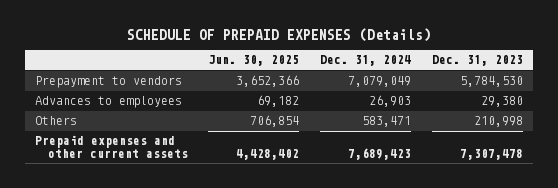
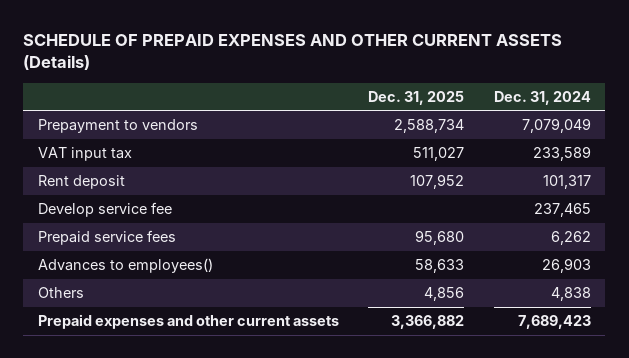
- SCHEDULE OF PREPAID EXPENSES (Details)
+ SCHEDULE OF PREPAID EXPENSES AND OTHER CURRENT ASSETS (Details)
- | Jun. 30, 2025 | Dec. 31, 2024 | Dec. 31, 2023
+ | Dec. 31, 2025 | Dec. 31, 2024
- Advances to employees | 69,182 | 26,903 | 29,380
- Others | 706,854 | 583,471 | 210,998
+ VAT input tax | 511,027 | 233,589
+ Rent deposit | 107,952 | 101,317
+ Develop service fee | | 237,465
+ Prepaid service fees | 95,680 | 6,262
+ Advances to employees() | 58,633 | 26,903
+ Others | 4,856 | 4,838

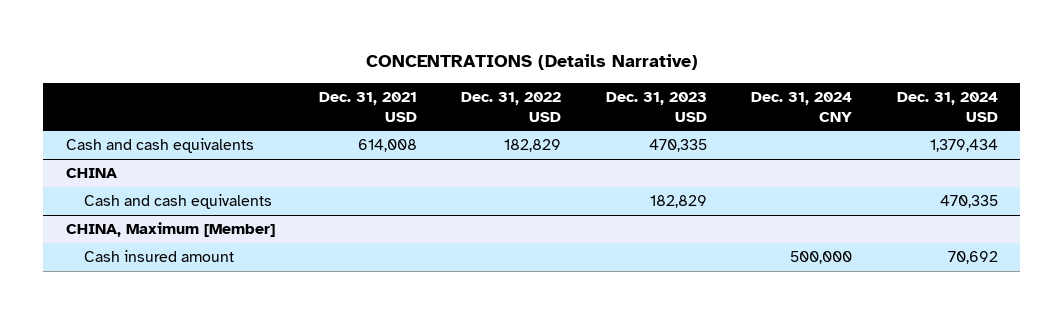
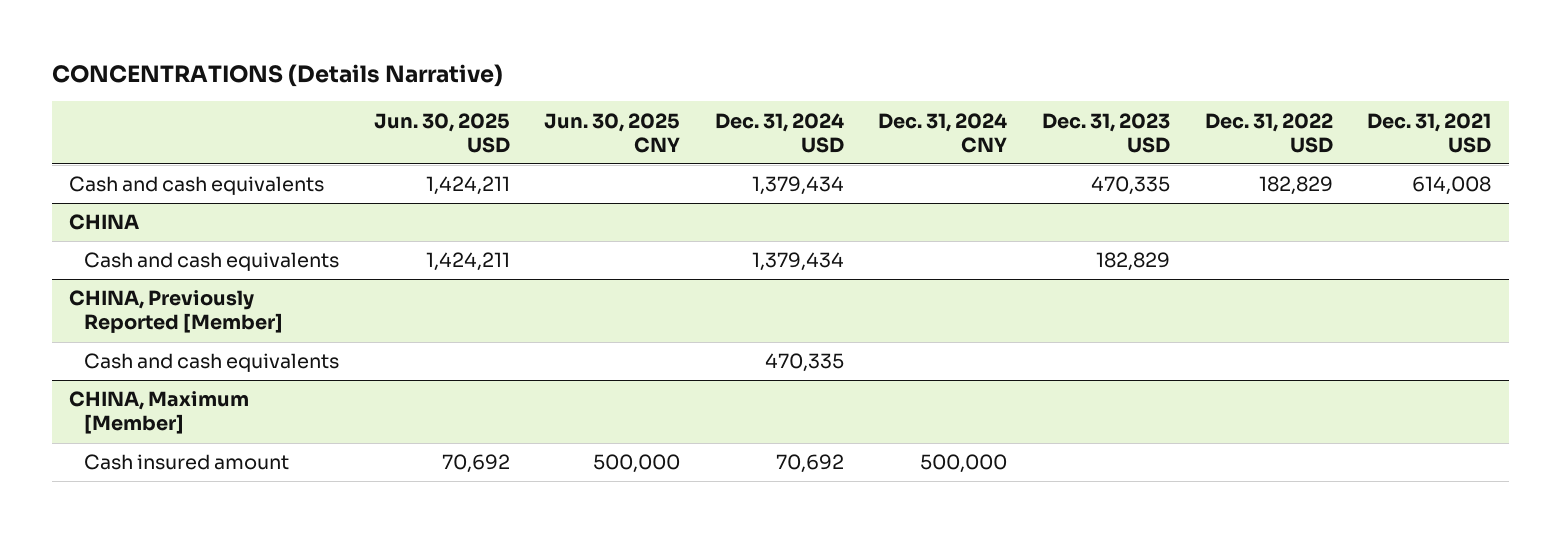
- | Dec. 31, 2021 USD | Dec. 31, 2022 USD | Dec. 31, 2023 USD | Dec. 31, 2024 CNY | Dec. 31, 2024 USD
+ | Jun. 30, 2025 USD | Jun. 30, 2025 CNY | Dec. 31, 2024 USD | Dec. 31, 2024 CNY | Dec. 31, 2023 USD | Dec. 31, 2022 USD | Dec. 31, 2021 USD
@ CHINA
- Cash and cash equivalents | | | 182,829 | | 470,335
+ Cash and cash equivalents | 1,424,211 | | 1,379,434 | | 182,829 | |
+ CHINA, Previously Reported [Member]
+ Cash and cash equivalents | | | 470,335 | | | |

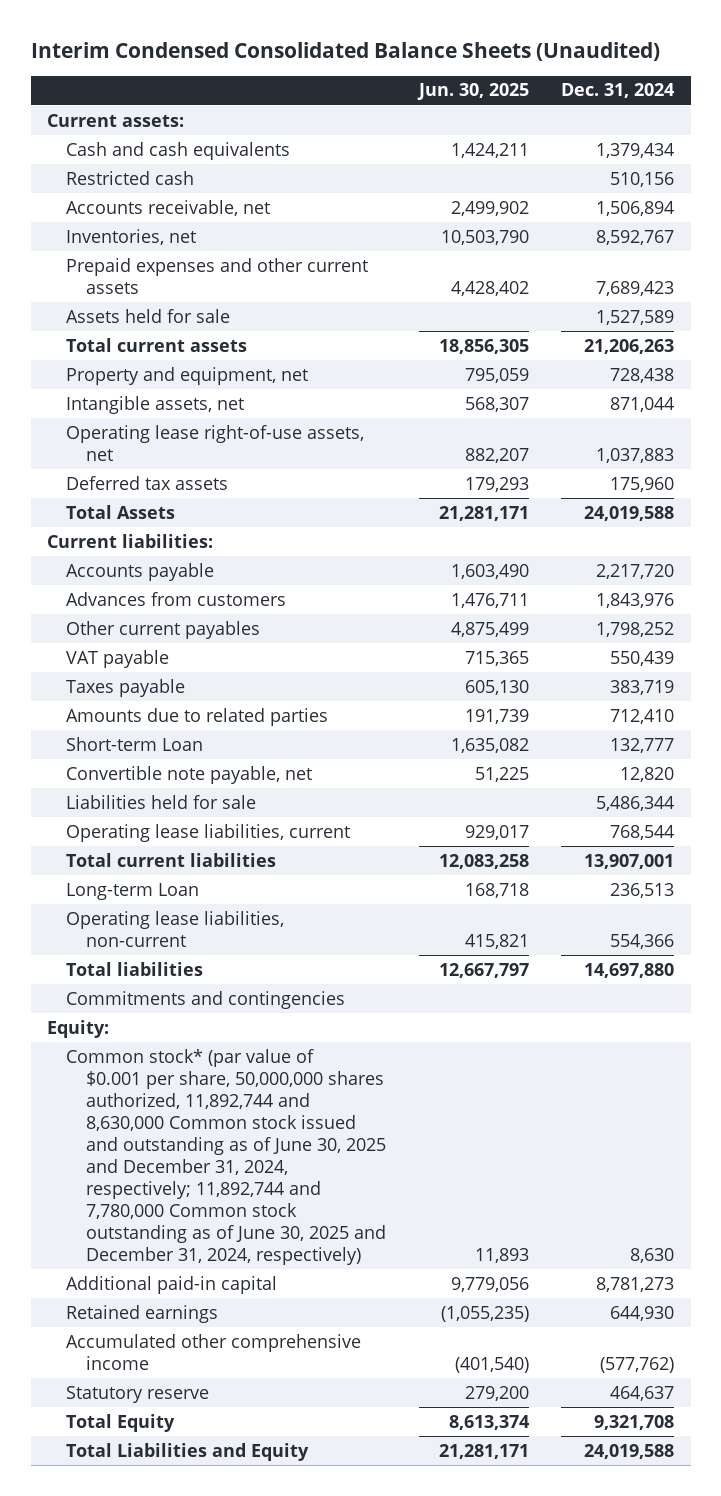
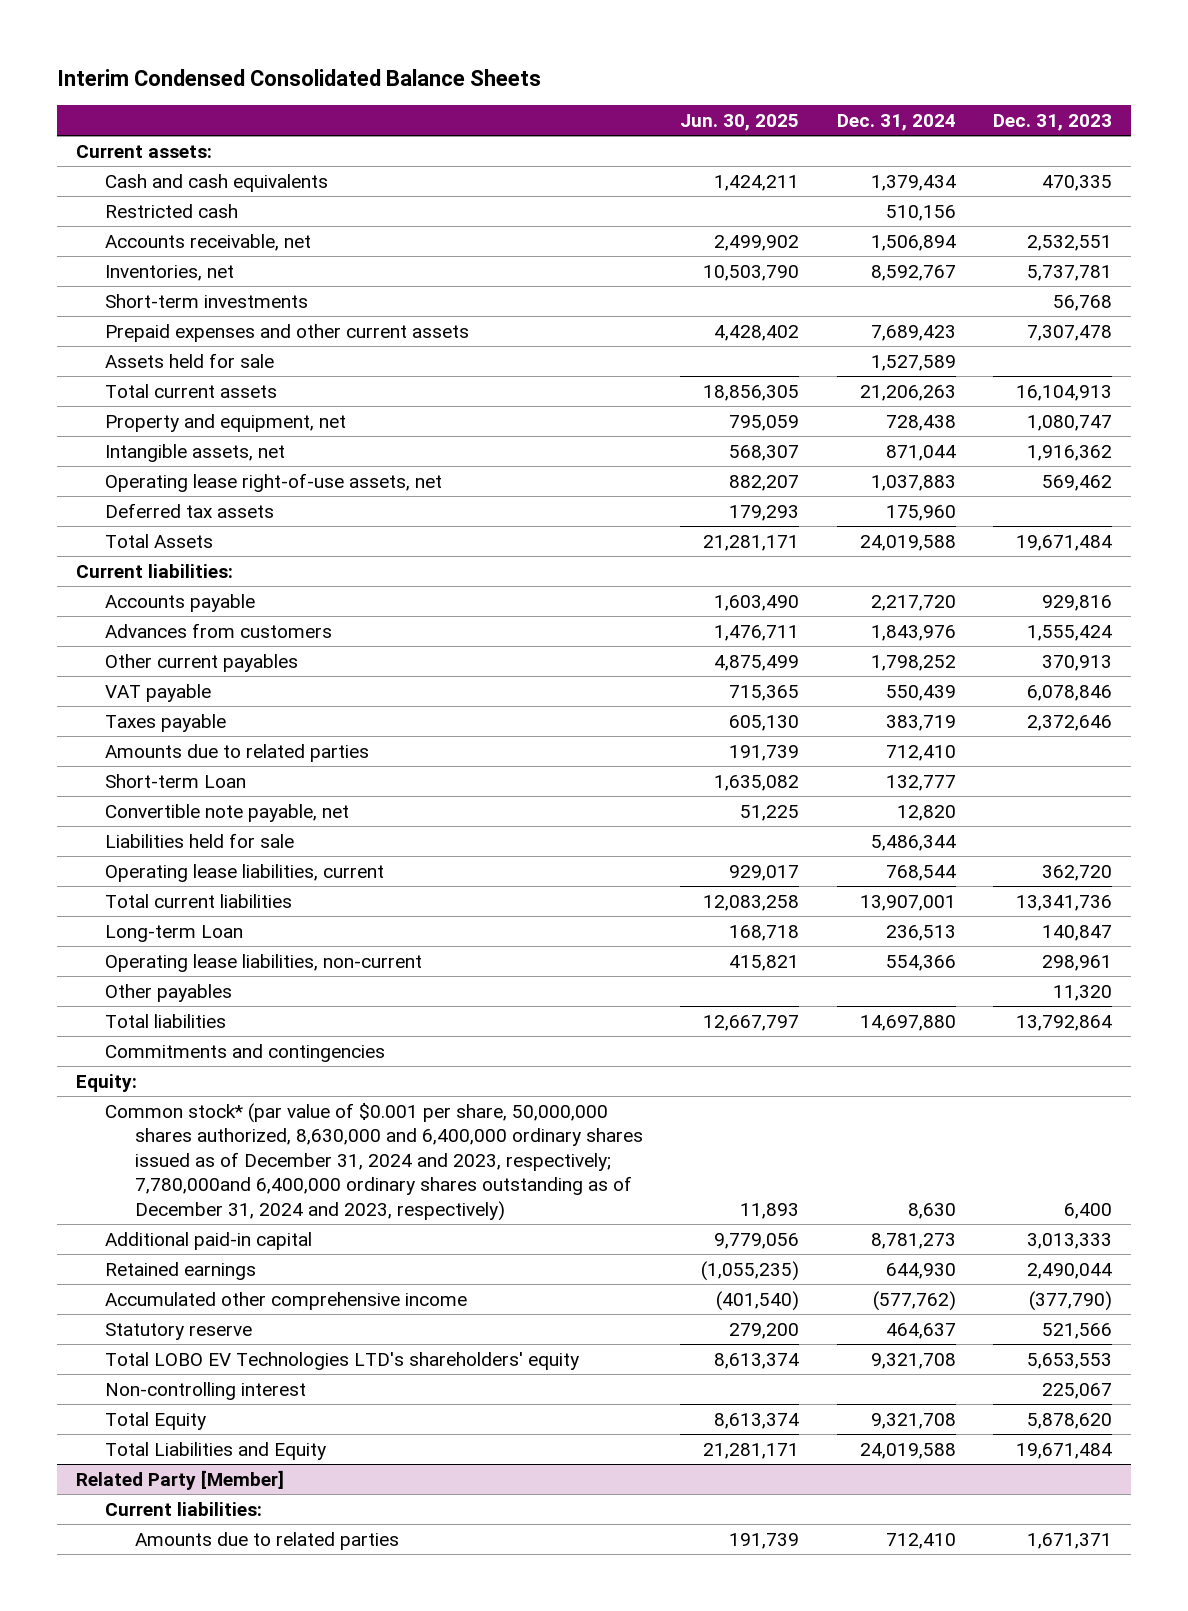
- Interim Condensed Consolidated Balance Sheets (Unaudited)
+ Interim Condensed Consolidated Balance Sheets
- | Jun. 30, 2025 | Dec. 31, 2024
+ | Jun. 30, 2025 | Dec. 31, 2024 | Dec. 31, 2023
+ Short-term investments | | | 56,768
+ Other payables | | | 11,320
- Common stock* (par value of $0.001 per share, 50,000,000 shares authorized, 11,892,744 and 8,630,000 Common stock issued and outstanding as of June 30, 2025 and December 31, 2024, respectively; 11,892,744 and 7,780,000 Common stock outstanding as of June 30, 2025 and December 31, 2024, respectively) | 11,893 | 8,630
+ Common stock* (par value of $0.001 per share, 50,000,000 shares authorized, 8,630,000 and 6,400,000 ordinary shares issued as of December 31, 2024 and 2023, respectively; 7,780,000and 6,400,000 ordinary shares outstanding as of December 31, 2024 and 2023, respectively) | 11,893 | 8,630 | 6,400
+ Total LOBO EV Technologies LTD's shareholders' equity | 8,613,374 | 9,321,708 | 5,653,553
+ Non-controlling interest | | | 225,067
+ Related Party [Member]
+ Current liabilities:
+ Amounts due to related parties | 191,739 | 712,410 | 1,671,371

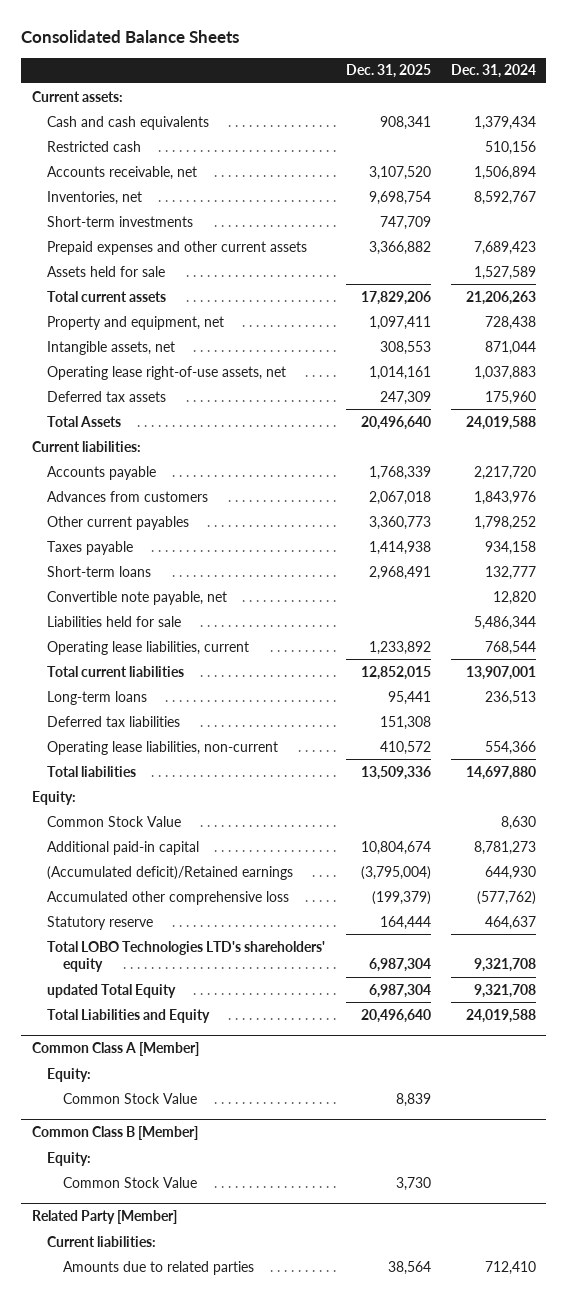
- Interim Condensed Consolidated Balance Sheets
+ Consolidated Balance Sheets
- | Jun. 30, 2025 | Dec. 31, 2024 | Dec. 31, 2023
+ | Dec. 31, 2025 | Dec. 31, 2024
- VAT payable | 715,365 | 550,439 | 6,078,846
- Taxes payable | 605,130 | 383,719 | 2,372,646
- Amounts due to related parties | 191,739 | 712,410 |
- Short-term Loan | 1,635,082 | 132,777 |
+ Taxes payable | 1,414,938 | 934,158
+ Short-term loans | 2,968,491 | 132,777
- Long-term Loan | 168,718 | 236,513 | 140,847
+ Long-term loans | 95,441 | 236,513
+ Deferred tax liabilities | 151,308 |
- Other payables | | | 11,320
- Commitments and contingencies
- Common stock* (par value of $0.001 per share, 50,000,000 shares authorized, 8,630,000 and 6,400,000 ordinary shares issued as of December 31, 2024 and 2023, respectively; 7,780,000and 6,400,000 ordinary shares outstanding as of December 31, 2024 and 2023, respectively) | 11,893 | 8,630 | 6,400
+ Common Stock Value | | 8,630
- Retained earnings | (1,055,235) | 644,930 | 2,490,044
- Accumulated other comprehensive income | (401,540) | (577,762) | (377,790)
+ (Accumulated deficit)/Retained earnings | (3,795,004) | 644,930
+ Accumulated other comprehensive loss | (199,379) | (577,762)
- Total LOBO EV Technologies LTD's shareholders' equity | 8,613,374 | 9,321,708 | 5,653,553
- Non-controlling interest | | | 225,067
- Total Equity | 8,613,374 | 9,321,708 | 5,878,620
+ Total LOBO Technologies LTD's shareholders' equity | 6,987,304 | 9,321,708
+ updated Total Equity | 6,987,304 | 9,321,708
+ Common Class A [Member]
+ Equity:
+ Common Stock Value | 8,839 |
+ Common Class B [Member]
+ Equity:
+ Common Stock Value | 3,730 |

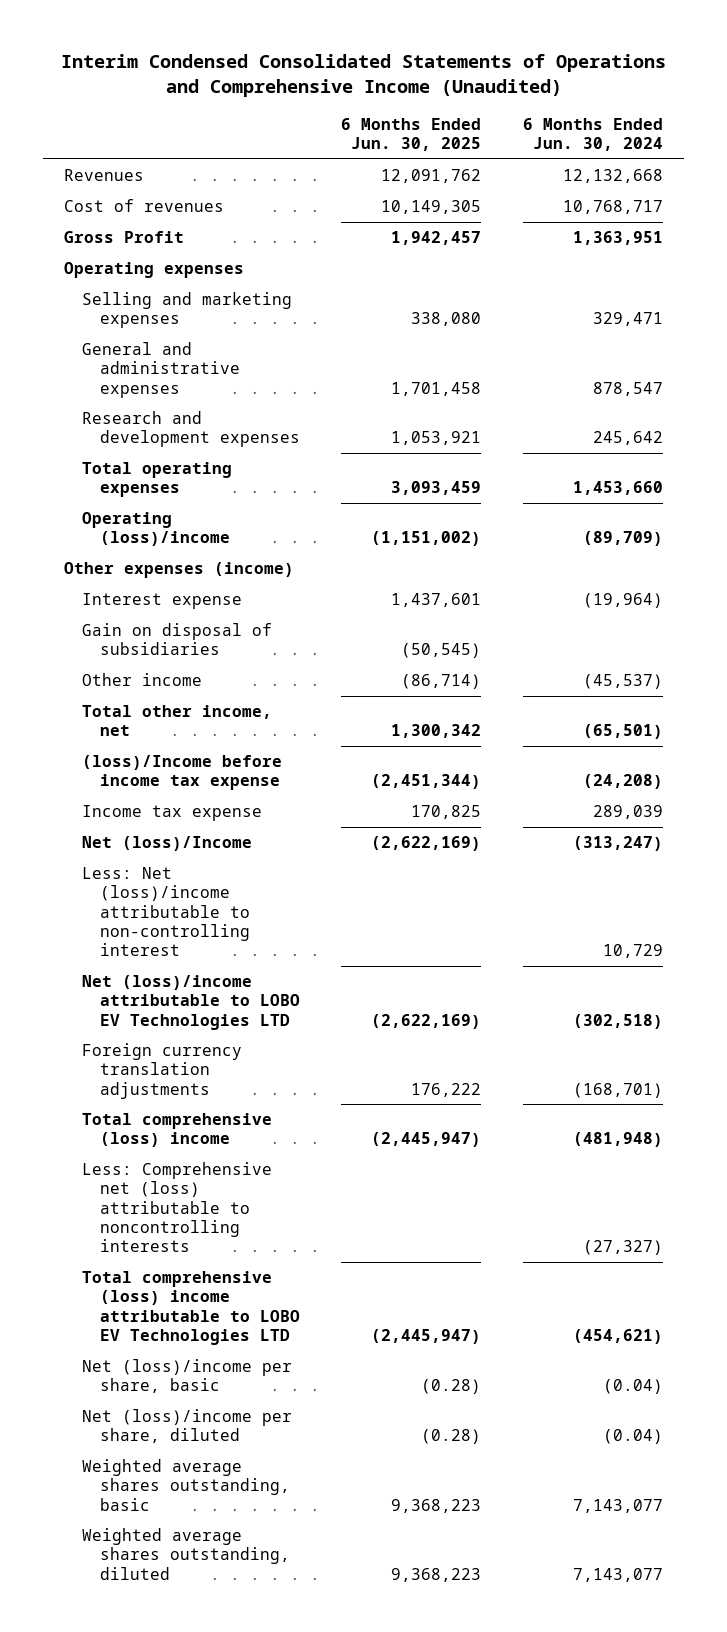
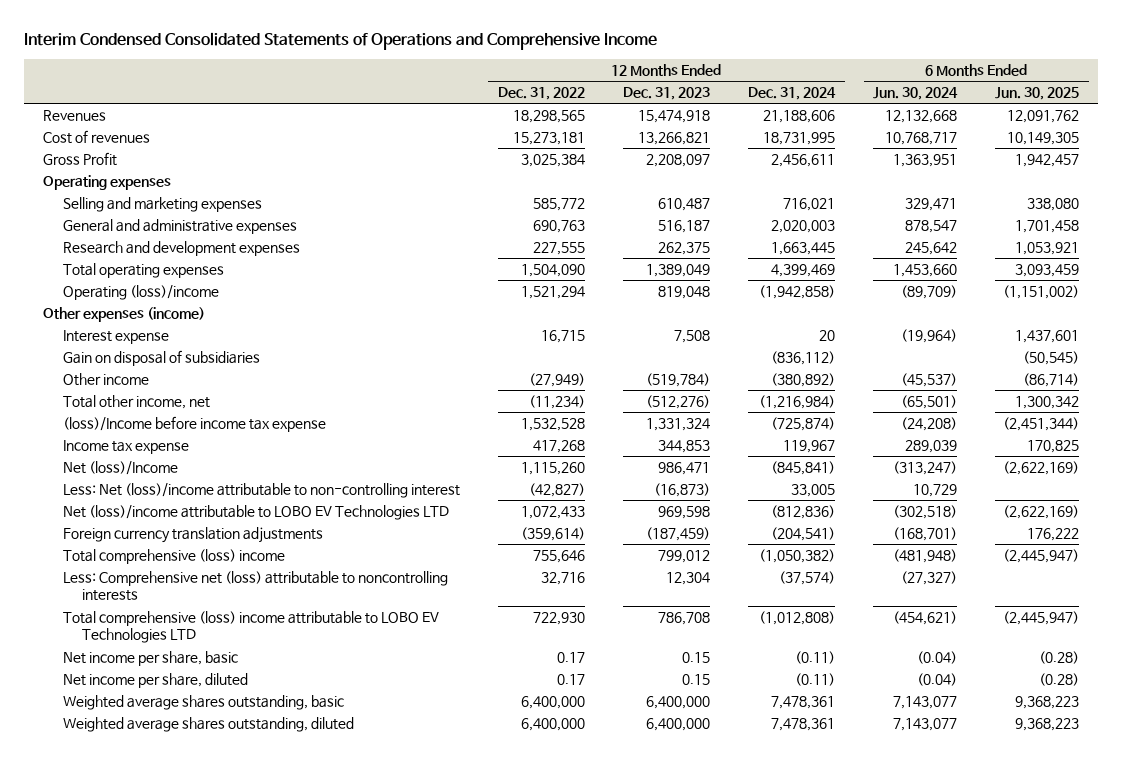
- Interim Condensed Consolidated Statements of Operations and Comprehensive Income (Unaudited)
+ Interim Condensed Consolidated Statements of Operations and Comprehensive Income
- | 6 Months Ended Jun. 30, 2025 | 6 Months Ended Jun. 30, 2024
+ | 12 Months Ended Dec. 31, 2022 | 12 Months Ended Dec. 31, 2023 | 12 Months Ended Dec. 31, 2024 | 6 Months Ended Jun. 30, 2024 | 6 Months Ended Jun. 30, 2025
- Net (loss)/income per share, basic | (0.28) | (0.04)
- Net (loss)/income per share, diluted | (0.28) | (0.04)
+ Net income per share, basic | 0.17 | 0.15 | (0.11) | (0.04) | (0.28)
+ Net income per share, diluted | 0.17 | 0.15 | (0.11) | (0.04) | (0.28)

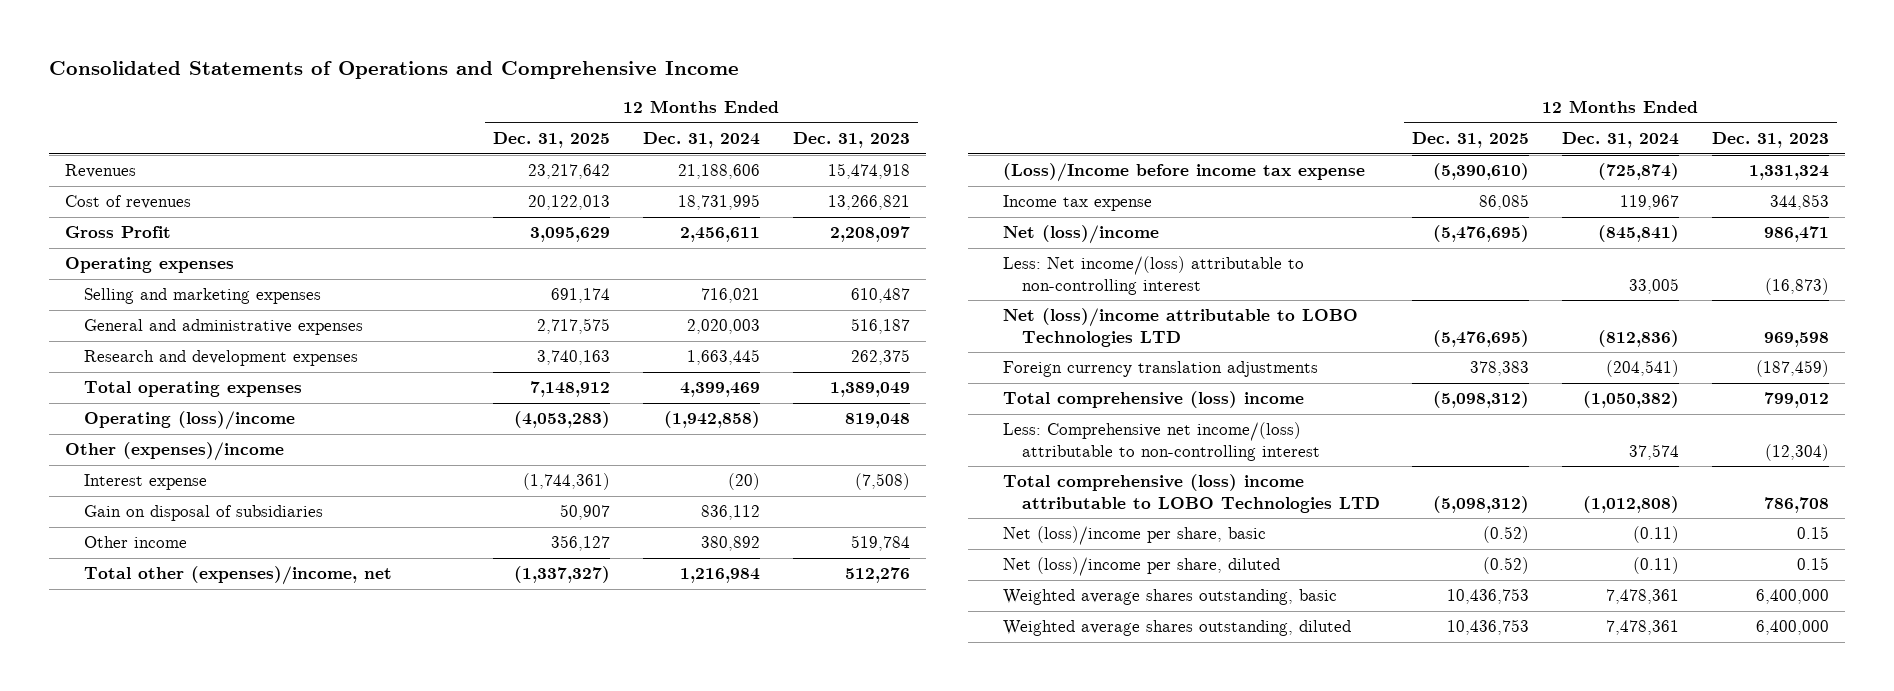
- Interim Condensed Consolidated Statements of Operations and Comprehensive Income
+ Consolidated Statements of Operations and Comprehensive Income
- | 12 Months Ended Dec. 31, 2022 | 12 Months Ended Dec. 31, 2023 | 12 Months Ended Dec. 31, 2024 | 6 Months Ended Jun. 30, 2024 | 6 Months Ended Jun. 30, 2025
+ | 12 Months Ended Dec. 31, 2025 | 12 Months Ended Dec. 31, 2024 | 12 Months Ended Dec. 31, 2023
- Other expenses (income)
- Interest expense | 16,715 | 7,508 | 20 | (19,964) | 1,437,601
- Gain on disposal of subsidiaries | | | (836,112) | | (50,545)
- Other income | (27,949) | (519,784) | (380,892) | (45,537) | (86,714)
- Total other income, net | (11,234) | (512,276) | (1,216,984) | (65,501) | 1,300,342
- (loss)/Income before income tax expense | 1,532,528 | 1,331,324 | (725,874) | (24,208) | (2,451,344)
+ Other (expenses)/income
+ Interest expense | (1,744,361) | (20) | (7,508)
+ Gain on disposal of subsidiaries | 50,907 | 836,112 |
+ Other income | 356,127 | 380,892 | 519,784
+ Total other (expenses)/income, net | (1,337,327) | 1,216,984 | 512,276
+ (Loss)/Income before income tax expense | (5,390,610) | (725,874) | 1,331,324
- Net (loss)/Income | 1,115,260 | 986,471 | (845,841) | (313,247) | (2,622,169)
- Less: Net (loss)/income attributable to non-controlling interest | (42,827) | (16,873) | 33,005 | 10,729 |
- Net (loss)/income attributable to LOBO EV Technologies LTD | 1,072,433 | 969,598 | (812,836) | (302,518) | (2,622,169)
+ Net (loss)/income | (5,476,695) | (845,841) | 986,471
+ Less: Net income/(loss) attributable to non-controlling interest | | 33,005 | (16,873)
+ Net (loss)/income attributable to LOBO Technologies LTD | (5,476,695) | (812,836) | 969,598
- Less: Comprehensive net (loss) attributable to noncontrolling interests | 32,716 | 12,304 | (37,574) | (27,327) |
- Total comprehensive (loss) income attributable to LOBO EV Technologies LTD | 722,930 | 786,708 | (1,012,808) | (454,621) | (2,445,947)
- Net income per share, basic | 0.17 | 0.15 | (0.11) | (0.04) | (0.28)
- Net income per share, diluted | 0.17 | 0.15 | (0.11) | (0.04) | (0.28)
+ Less: Comprehensive net income/(loss) attributable to non-controlling interest | | 37,574 | (12,304)
+ Total comprehensive (loss) income attributable to LOBO Technologies LTD | (5,098,312) | (1,012,808) | 786,708
+ Net (loss)/income per share, basic | (0.52) | (0.11) | 0.15
+ Net (loss)/income per share, diluted | (0.52) | (0.11) | 0.15

